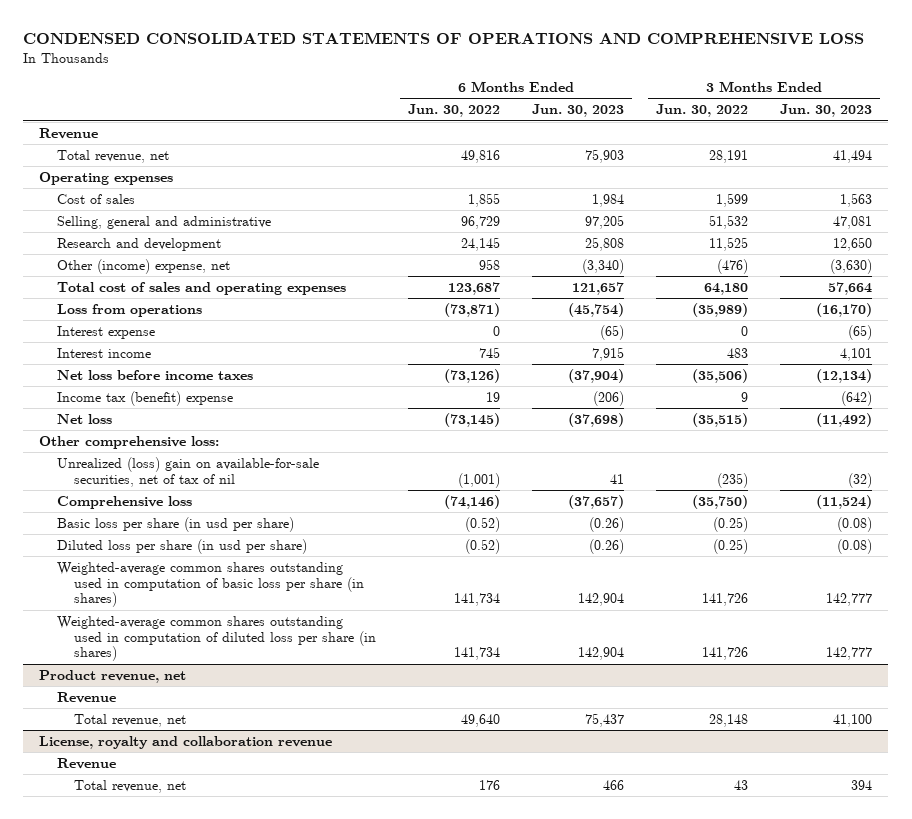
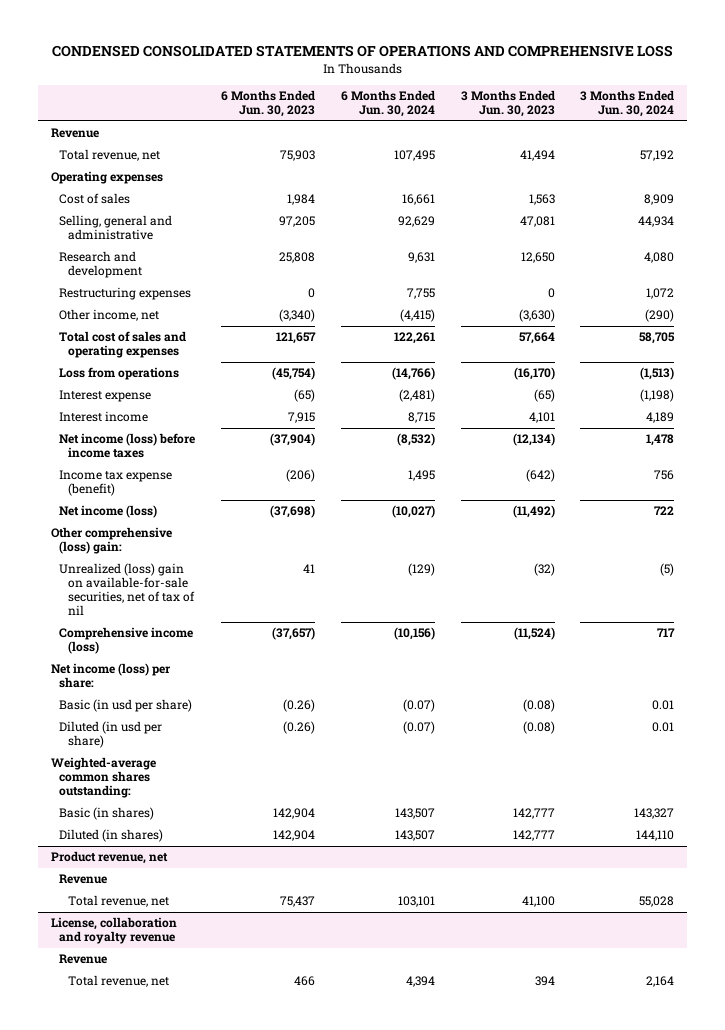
- | 6 Months Ended Jun. 30, 2022 | 6 Months Ended Jun. 30, 2023 | 3 Months Ended Jun. 30, 2022 | 3 Months Ended Jun. 30, 2023
+ | 6 Months Ended Jun. 30, 2023 | 6 Months Ended Jun. 30, 2024 | 3 Months Ended Jun. 30, 2023 | 3 Months Ended Jun. 30, 2024
- Other (income) expense, net | 958 | (3,340) | (476) | (3,630)
+ Restructuring expenses | 0 | 7,755 | 0 | 1,072
+ Other income, net | (3,340) | (4,415) | (3,630) | (290)
- Net loss before income taxes | (73,126) | (37,904) | (35,506) | (12,134)
- Income tax (benefit) expense | 19 | (206) | 9 | (642)
- Net loss | (73,145) | (37,698) | (35,515) | (11,492)
- Other comprehensive loss:
+ Net income (loss) before income taxes | (37,904) | (8,532) | (12,134) | 1,478
+ Income tax expense (benefit) | (206) | 1,495 | (642) | 756
+ Net income (loss) | (37,698) | (10,027) | (11,492) | 722
+ Other comprehensive (loss) gain:
- Comprehensive loss | (74,146) | (37,657) | (35,750) | (11,524)
- Basic loss per share (in usd per share) | (0.52) | (0.26) | (0.25) | (0.08)
- Diluted loss per share (in usd per share) | (0.52) | (0.26) | (0.25) | (0.08)
- Weighted-average common shares outstanding used in computation of basic loss per share (in shares) | 141,734 | 142,904 | 141,726 | 142,777
- Weighted-average common shares outstanding used in computation of diluted loss per share (in shares) | 141,734 | 142,904 | 141,726 | 142,777
+ Comprehensive income (loss) | (37,657) | (10,156) | (11,524) | 717
+ Net income (loss) per share:
+ Basic (in usd per share) | (0.26) | (0.07) | (0.08) | 0.01
+ Diluted (in usd per share) | (0.26) | (0.07) | (0.08) | 0.01
+ Weighted-average common shares outstanding:
+ Basic (in shares) | 142,904 | 143,507 | 142,777 | 143,327
+ Diluted (in shares) | 142,904 | 143,507 | 142,777 | 144,110
- License, royalty and collaboration revenue
+ License, collaboration and royalty revenue

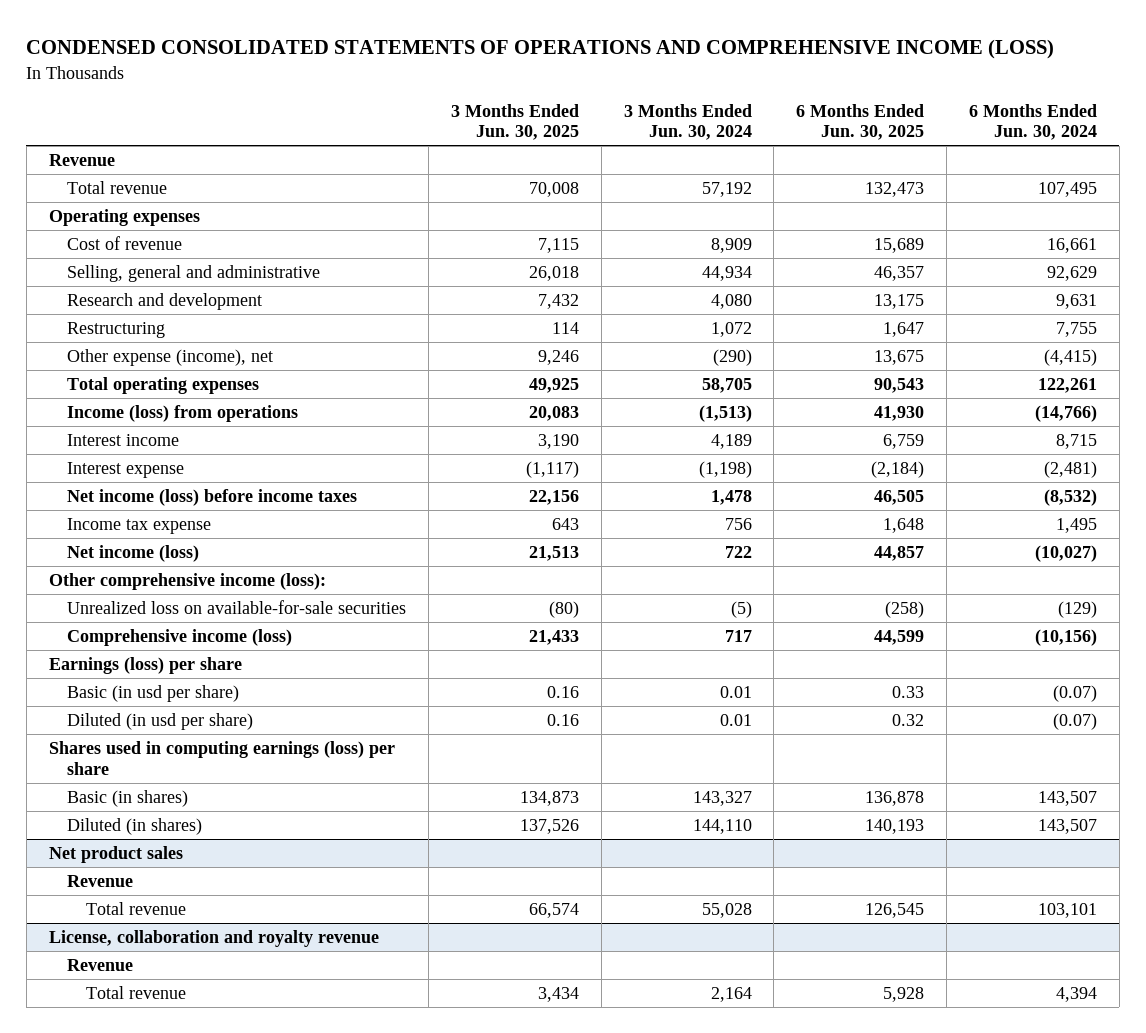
- CONDENSED CONSOLIDATED STATEMENTS OF OPERATIONS AND COMPREHENSIVE LOSS
+ CONDENSED CONSOLIDATED STATEMENTS OF OPERATIONS AND COMPREHENSIVE INCOME (LOSS)
- | 6 Months Ended Jun. 30, 2023 | 6 Months Ended Jun. 30, 2024 | 3 Months Ended Jun. 30, 2023 | 3 Months Ended Jun. 30, 2024
+ | 3 Months Ended Jun. 30, 2025 | 3 Months Ended Jun. 30, 2024 | 6 Months Ended Jun. 30, 2025 | 6 Months Ended Jun. 30, 2024
- Total revenue, net | 75,903 | 107,495 | 41,494 | 57,192
+ Total revenue | 70,008 | 57,192 | 132,473 | 107,495
- Cost of sales | 1,984 | 16,661 | 1,563 | 8,909
+ Cost of revenue | 7,115 | 8,909 | 15,689 | 16,661
- Restructuring expenses | 0 | 7,755 | 0 | 1,072
- Other income, net | (3,340) | (4,415) | (3,630) | (290)
- Total cost of sales and operating expenses | 121,657 | 122,261 | 57,664 | 58,705
- Loss from operations | (45,754) | (14,766) | (16,170) | (1,513)
+ Restructuring | 114 | 1,072 | 1,647 | 7,755
+ Other expense (income), net | 9,246 | (290) | 13,675 | (4,415)
+ Total operating expenses | 49,925 | 58,705 | 90,543 | 122,261
+ Income (loss) from operations | 20,083 | (1,513) | 41,930 | (14,766)
moved down: Interest expense | (1,117) | (1,198) | (2,184) | (2,481)
- Income tax expense (benefit) | (206) | 1,495 | (642) | 756
+ Income tax expense | 643 | 756 | 1,648 | 1,495
- Other comprehensive (loss) gain:
- Unrealized (loss) gain on available-for-sale securities, net of tax of nil | 41 | (129) | (32) | (5)
+ Other comprehensive income (loss):
+ Unrealized loss on available-for-sale securities | (80) | (5) | (258) | (129)
- Net income (loss) per share:
+ Earnings (loss) per share
- Weighted-average common shares outstanding:
+ Shares used in computing earnings (loss) per share
- Product revenue, net
+ Net product sales
- Total revenue, net | 75,437 | 103,101 | 41,100 | 55,028
+ Total revenue | 66,574 | 55,028 | 126,545 | 103,101
@ License, collaboration and royalty revenue
- Total revenue, net | 466 | 4,394 | 394 | 2,164
+ Total revenue | 3,434 | 2,164 | 5,928 | 4,394

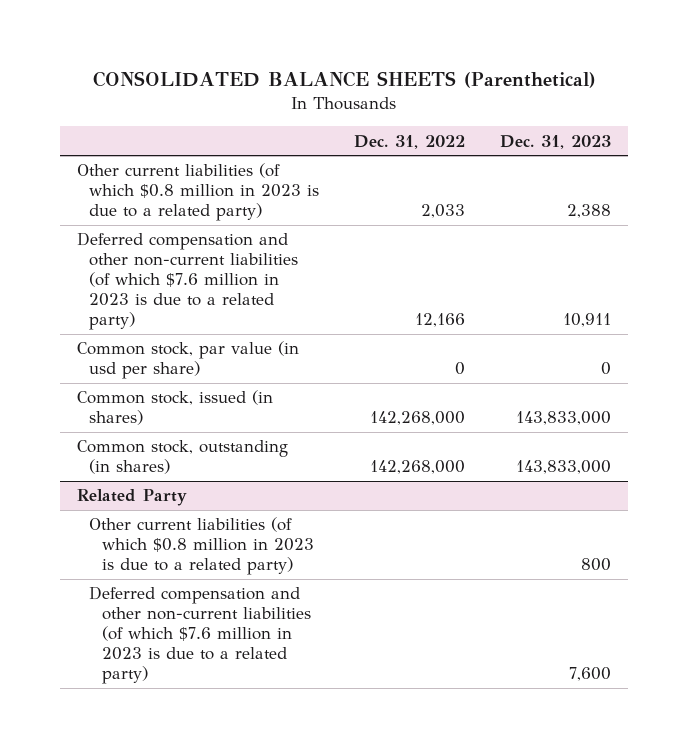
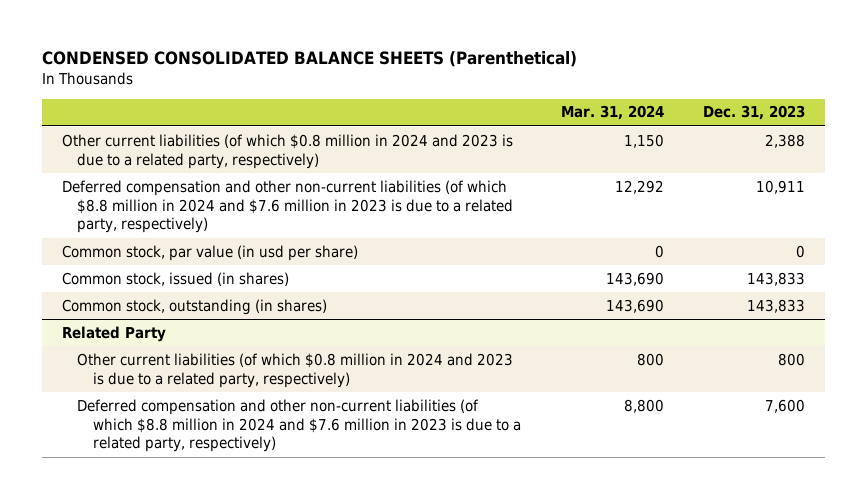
- CONSOLIDATED BALANCE SHEETS (Parenthetical)
+ CONDENSED CONSOLIDATED BALANCE SHEETS (Parenthetical)
- | Dec. 31, 2022 | Dec. 31, 2023
+ | Mar. 31, 2024 | Dec. 31, 2023
- Other current liabilities (of which $0.8 million in 2023 is due to a related party) | 2,033 | 2,388
- Deferred compensation and other non-current liabilities (of which $7.6 million in 2023 is due to a related party) | 12,166 | 10,911
+ Other current liabilities (of which $0.8 million in 2024 and 2023 is due to a related party, respectively) | 1,150 | 2,388
+ Deferred compensation and other non-current liabilities (of which $8.8 million in 2024 and $7.6 million in 2023 is due to a related party, respectively) | 12,292 | 10,911
- Common stock, issued (in shares) | 142,268,000 | 143,833,000
- Common stock, outstanding (in shares) | 142,268,000 | 143,833,000
+ Common stock, issued (in shares) | 143,690 | 143,833
+ Common stock, outstanding (in shares) | 143,690 | 143,833
@ Related Party
- Other current liabilities (of which $0.8 million in 2023 is due to a related party) | | 800
- Deferred compensation and other non-current liabilities (of which $7.6 million in 2023 is due to a related party) | | 7,600
+ Other current liabilities (of which $0.8 million in 2024 and 2023 is due to a related party, respectively) | 800 | 800
+ Deferred compensation and other non-current liabilities (of which $8.8 million in 2024 and $7.6 million in 2023 is due to a related party, respectively) | 8,800 | 7,600

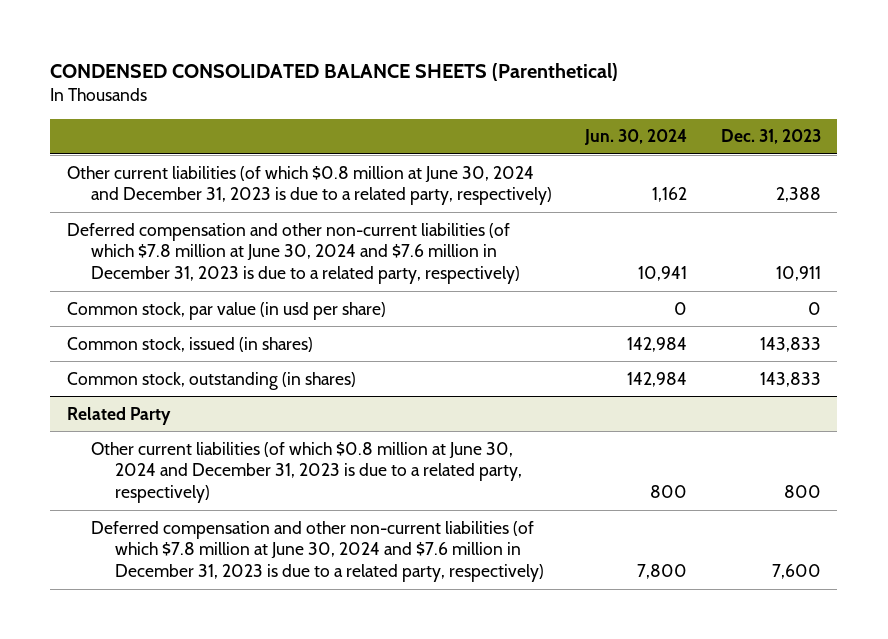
- | Mar. 31, 2024 | Dec. 31, 2023
+ | Jun. 30, 2024 | Dec. 31, 2023
- Other current liabilities (of which $0.8 million in 2024 and 2023 is due to a related party, respectively) | 1,150 | 2,388
- Deferred compensation and other non-current liabilities (of which $8.8 million in 2024 and $7.6 million in 2023 is due to a related party, respectively) | 12,292 | 10,911
+ Other current liabilities (of which $0.8 million at June 30, 2024 and December 31, 2023 is due to a related party, respectively) | 1,162 | 2,388
+ Deferred compensation and other non-current liabilities (of which $7.8 million at June 30, 2024 and $7.6 million in December 31, 2023 is due to a related party, respectively) | 10,941 | 10,911
@ Related Party
- Other current liabilities (of which $0.8 million in 2024 and 2023 is due to a related party, respectively) | 800 | 800
- Deferred compensation and other non-current liabilities (of which $8.8 million in 2024 and $7.6 million in 2023 is due to a related party, respectively) | 8,800 | 7,600
+ Other current liabilities (of which $0.8 million at June 30, 2024 and December 31, 2023 is due to a related party, respectively) | 800 | 800
+ Deferred compensation and other non-current liabilities (of which $7.8 million at June 30, 2024 and $7.6 million in December 31, 2023 is due to a related party, respectively) | 7,800 | 7,600

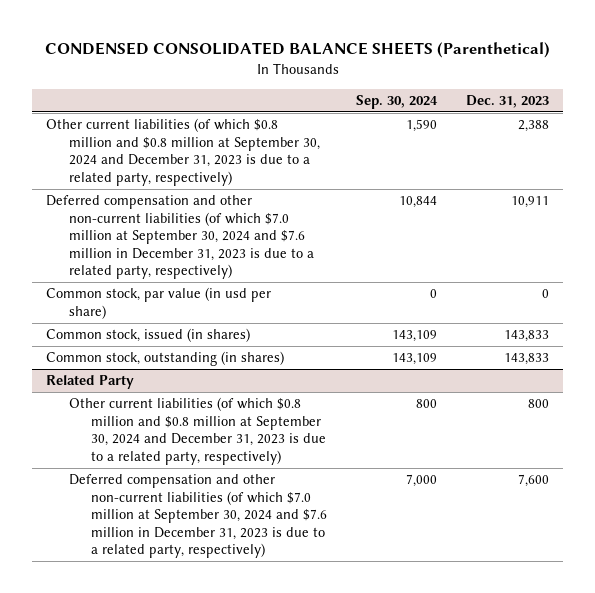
- | Jun. 30, 2024 | Dec. 31, 2023
+ | Sep. 30, 2024 | Dec. 31, 2023
- Other current liabilities (of which $0.8 million at June 30, 2024 and December 31, 2023 is due to a related party, respectively) | 1,162 | 2,388
- Deferred compensation and other non-current liabilities (of which $7.8 million at June 30, 2024 and $7.6 million in December 31, 2023 is due to a related party, respectively) | 10,941 | 10,911
+ Other current liabilities (of which $0.8 million and $0.8 million at September 30, 2024 and December 31, 2023 is due to a related party, respectively) | 1,590 | 2,388
+ Deferred compensation and other non-current liabilities (of which $7.0 million at September 30, 2024 and $7.6 million in December 31, 2023 is due to a related party, respectively) | 10,844 | 10,911
@ Related Party
- Other current liabilities (of which $0.8 million at June 30, 2024 and December 31, 2023 is due to a related party, respectively) | 800 | 800
- Deferred compensation and other non-current liabilities (of which $7.8 million at June 30, 2024 and $7.6 million in December 31, 2023 is due to a related party, respectively) | 7,800 | 7,600
+ Other current liabilities (of which $0.8 million and $0.8 million at September 30, 2024 and December 31, 2023 is due to a related party, respectively) | 800 | 800
+ Deferred compensation and other non-current liabilities (of which $7.0 million at September 30, 2024 and $7.6 million in December 31, 2023 is due to a related party, respectively) | 7,000 | 7,600

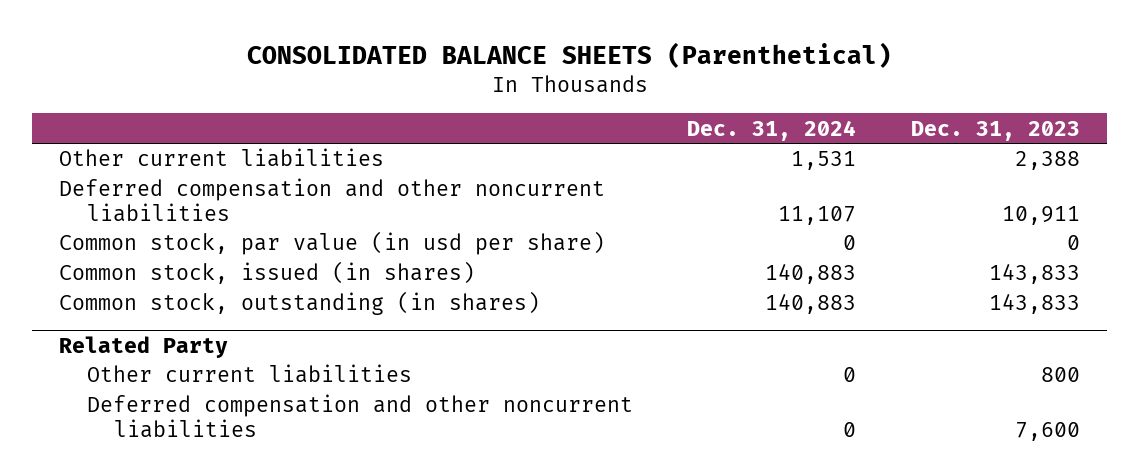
- CONDENSED CONSOLIDATED BALANCE SHEETS (Parenthetical)
+ CONSOLIDATED BALANCE SHEETS (Parenthetical)
- | Sep. 30, 2024 | Dec. 31, 2023
+ | Dec. 31, 2024 | Dec. 31, 2023
- Other current liabilities (of which $0.8 million and $0.8 million at September 30, 2024 and December 31, 2023 is due to a related party, respectively) | 1,590 | 2,388
- Deferred compensation and other non-current liabilities (of which $7.0 million at September 30, 2024 and $7.6 million in December 31, 2023 is due to a related party, respectively) | 10,844 | 10,911
+ Other current liabilities | 1,531 | 2,388
+ Deferred compensation and other noncurrent liabilities | 11,107 | 10,911
@ Related Party
- Other current liabilities (of which $0.8 million and $0.8 million at September 30, 2024 and December 31, 2023 is due to a related party, respectively) | 800 | 800
- Deferred compensation and other non-current liabilities (of which $7.0 million at September 30, 2024 and $7.6 million in December 31, 2023 is due to a related party, respectively) | 7,000 | 7,600
+ Other current liabilities | 0 | 800
+ Deferred compensation and other noncurrent liabilities | 0 | 7,600

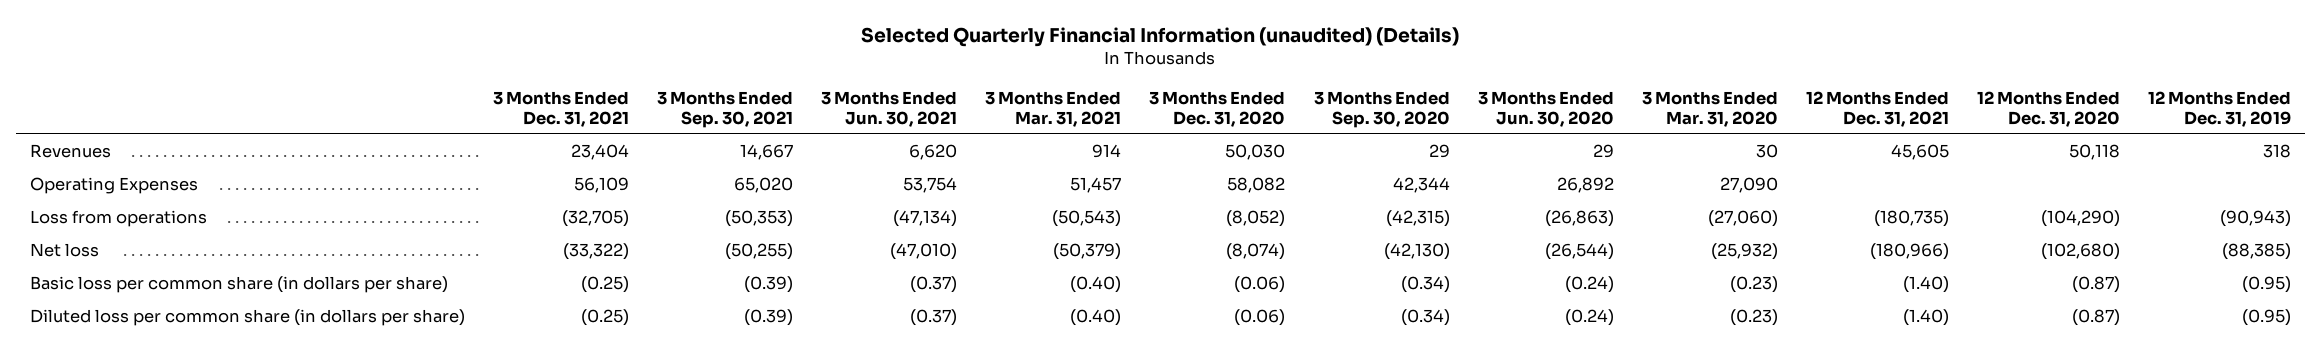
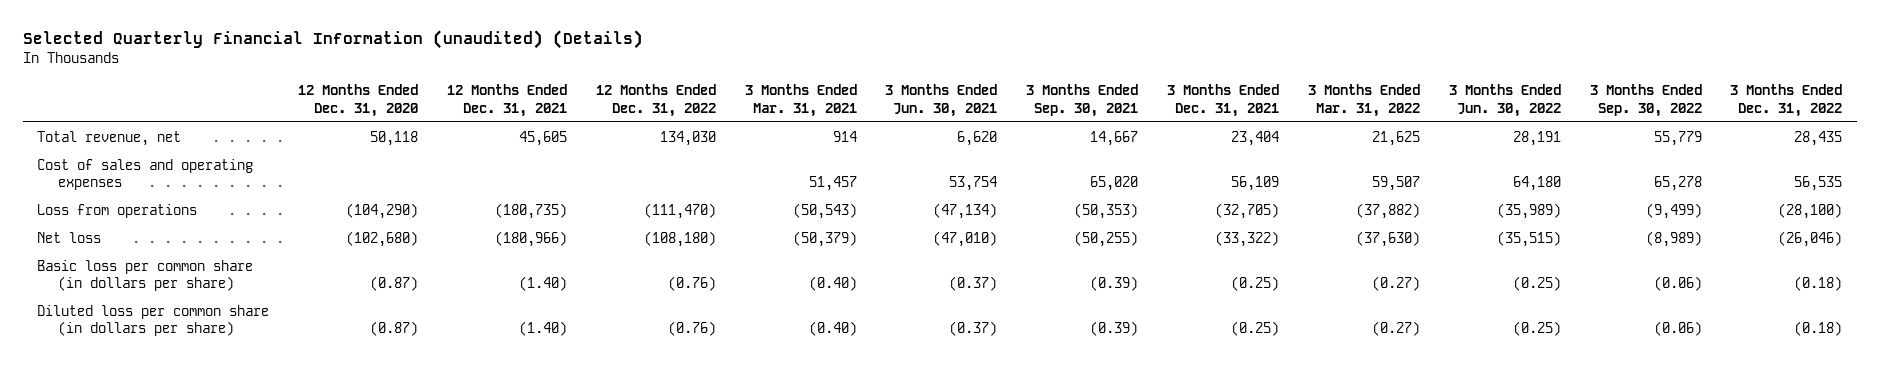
- | 3 Months Ended Dec. 31, 2021 | 3 Months Ended Sep. 30, 2021 | 3 Months Ended Jun. 30, 2021 | 3 Months Ended Mar. 31, 2021 | 3 Months Ended Dec. 31, 2020 | 3 Months Ended Sep. 30, 2020 | 3 Months Ended Jun. 30, 2020 | 3 Months Ended Mar. 31, 2020 | 12 Months Ended Dec. 31, 2021 | 12 Months Ended Dec. 31, 2020 | 12 Months Ended Dec. 31, 2019
+ | 12 Months Ended Dec. 31, 2020 | 12 Months Ended Dec. 31, 2021 | 12 Months Ended Dec. 31, 2022 | 3 Months Ended Mar. 31, 2021 | 3 Months Ended Jun. 30, 2021 | 3 Months Ended Sep. 30, 2021 | 3 Months Ended Dec. 31, 2021 | 3 Months Ended Mar. 31, 2022 | 3 Months Ended Jun. 30, 2022 | 3 Months Ended Sep. 30, 2022 | 3 Months Ended Dec. 31, 2022
- Revenues | 23,404 | 14,667 | 6,620 | 914 | 50,030 | 29 | 29 | 30 | 45,605 | 50,118 | 318
- Operating Expenses | 56,109 | 65,020 | 53,754 | 51,457 | 58,082 | 42,344 | 26,892 | 27,090 | | |
+ Total revenue, net | 50,118 | 45,605 | 134,030 | 914 | 6,620 | 14,667 | 23,404 | 21,625 | 28,191 | 55,779 | 28,435
+ Cost of sales and operating expenses | | | | 51,457 | 53,754 | 65,020 | 56,109 | 59,507 | 64,180 | 65,278 | 56,535

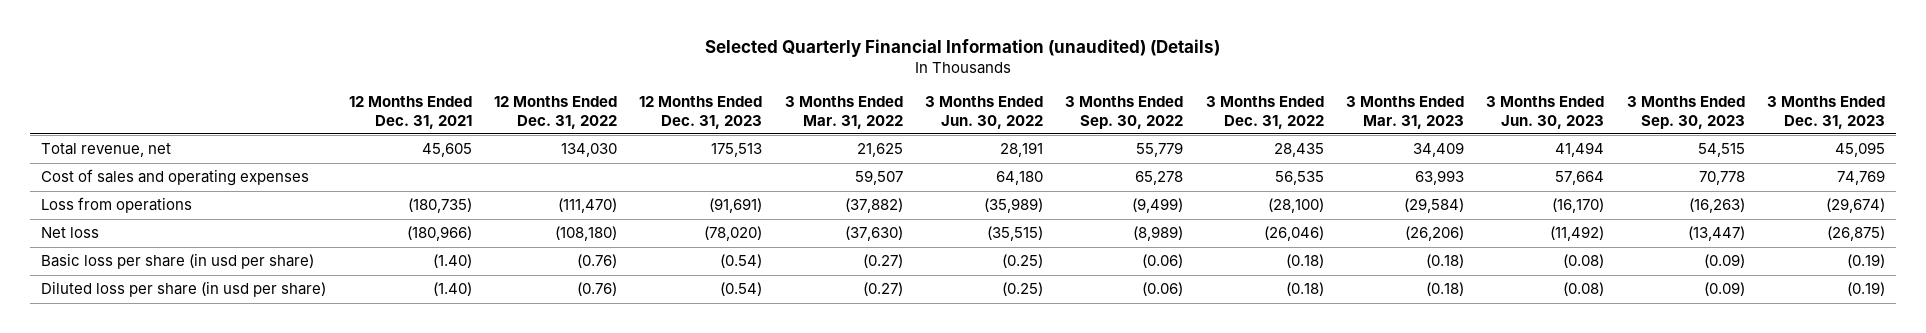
- | 12 Months Ended Dec. 31, 2020 | 12 Months Ended Dec. 31, 2021 | 12 Months Ended Dec. 31, 2022 | 3 Months Ended Mar. 31, 2021 | 3 Months Ended Jun. 30, 2021 | 3 Months Ended Sep. 30, 2021 | 3 Months Ended Dec. 31, 2021 | 3 Months Ended Mar. 31, 2022 | 3 Months Ended Jun. 30, 2022 | 3 Months Ended Sep. 30, 2022 | 3 Months Ended Dec. 31, 2022
+ | 12 Months Ended Dec. 31, 2021 | 12 Months Ended Dec. 31, 2022 | 12 Months Ended Dec. 31, 2023 | 3 Months Ended Mar. 31, 2022 | 3 Months Ended Jun. 30, 2022 | 3 Months Ended Sep. 30, 2022 | 3 Months Ended Dec. 31, 2022 | 3 Months Ended Mar. 31, 2023 | 3 Months Ended Jun. 30, 2023 | 3 Months Ended Sep. 30, 2023 | 3 Months Ended Dec. 31, 2023
- Basic loss per common share (in dollars per share) | (0.87) | (1.40) | (0.76) | (0.40) | (0.37) | (0.39) | (0.25) | (0.27) | (0.25) | (0.06) | (0.18)
- Diluted loss per common share (in dollars per share) | (0.87) | (1.40) | (0.76) | (0.40) | (0.37) | (0.39) | (0.25) | (0.27) | (0.25) | (0.06) | (0.18)
+ Basic loss per share (in usd per share) | (1.40) | (0.76) | (0.54) | (0.27) | (0.25) | (0.06) | (0.18) | (0.18) | (0.08) | (0.09) | (0.19)
+ Diluted loss per share (in usd per share) | (1.40) | (0.76) | (0.54) | (0.27) | (0.25) | (0.06) | (0.18) | (0.18) | (0.08) | (0.09) | (0.19)

